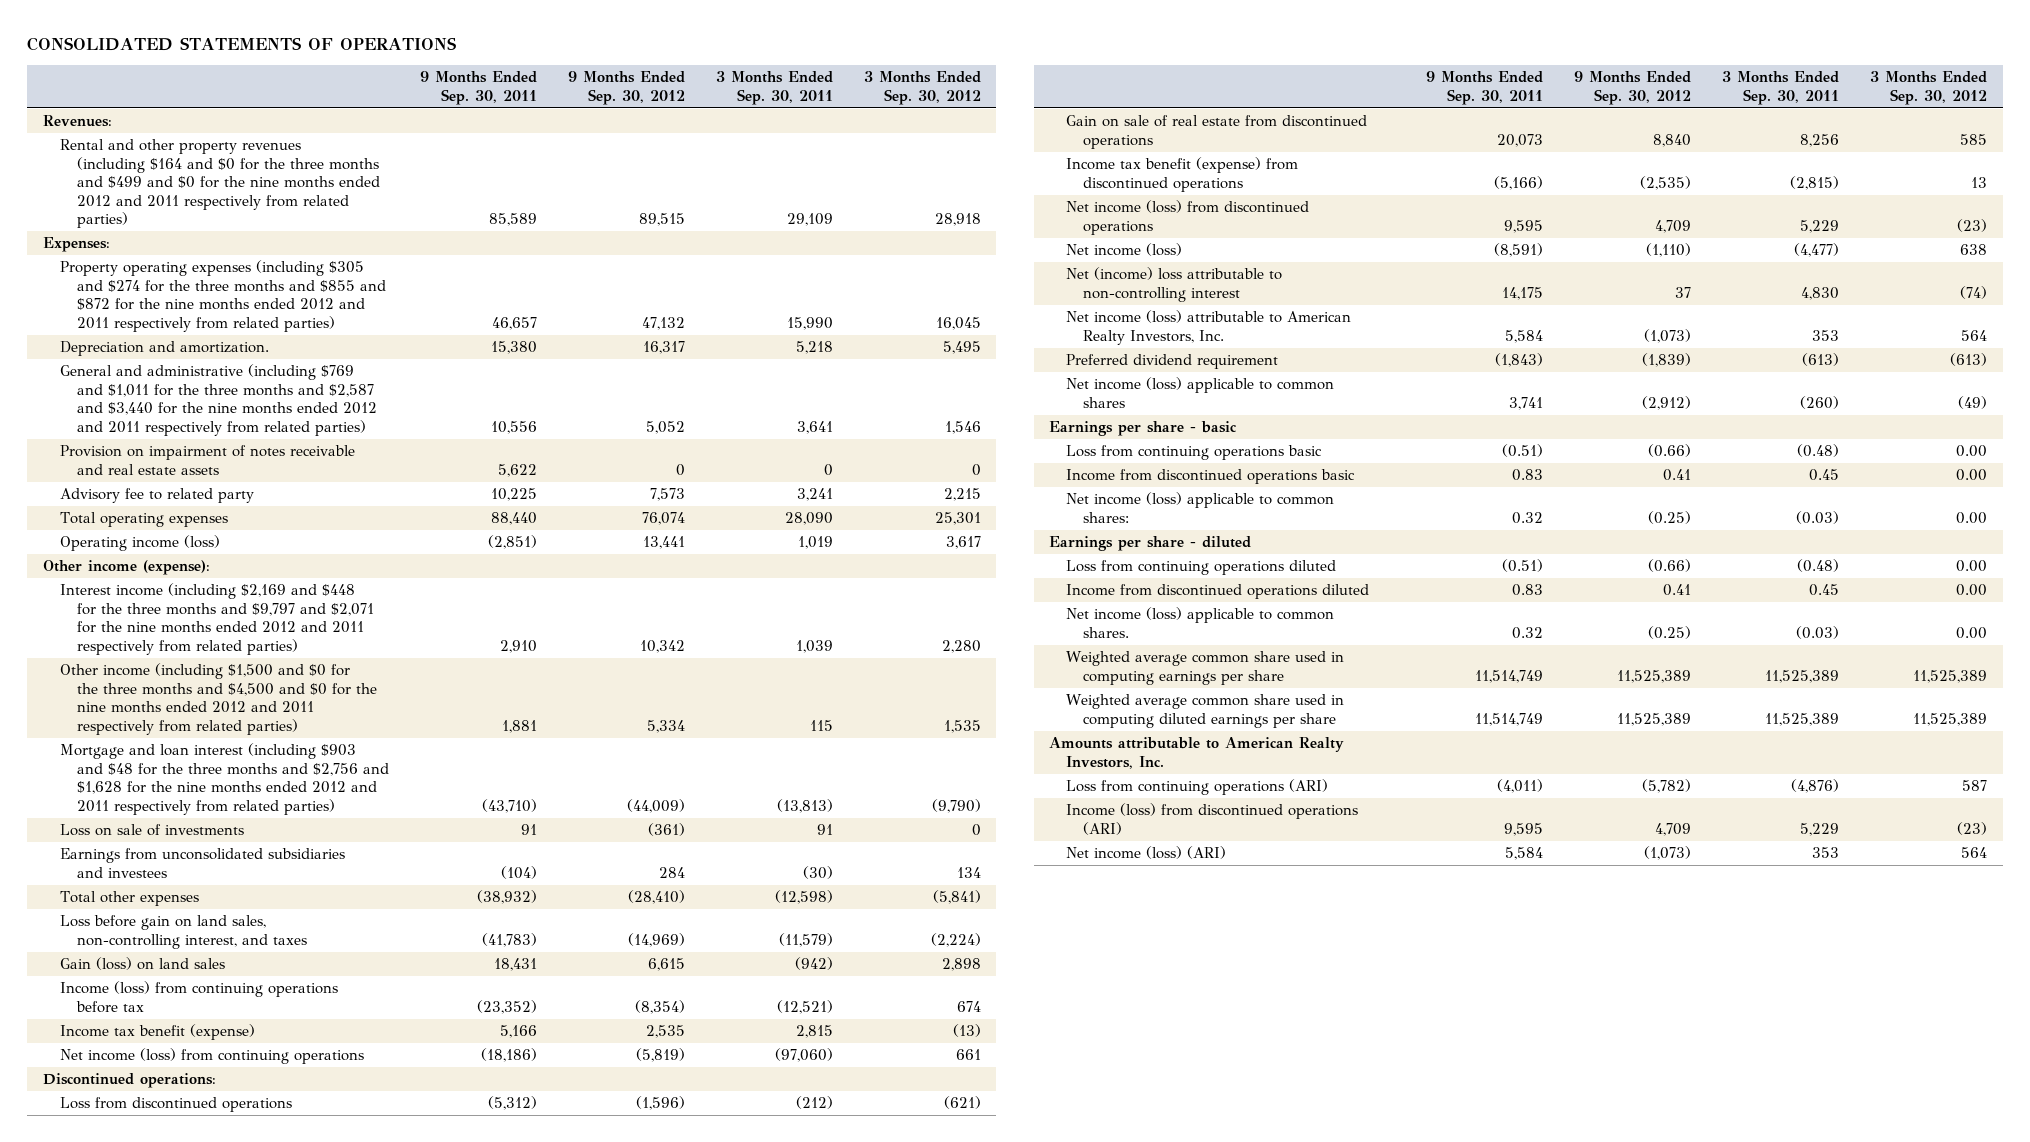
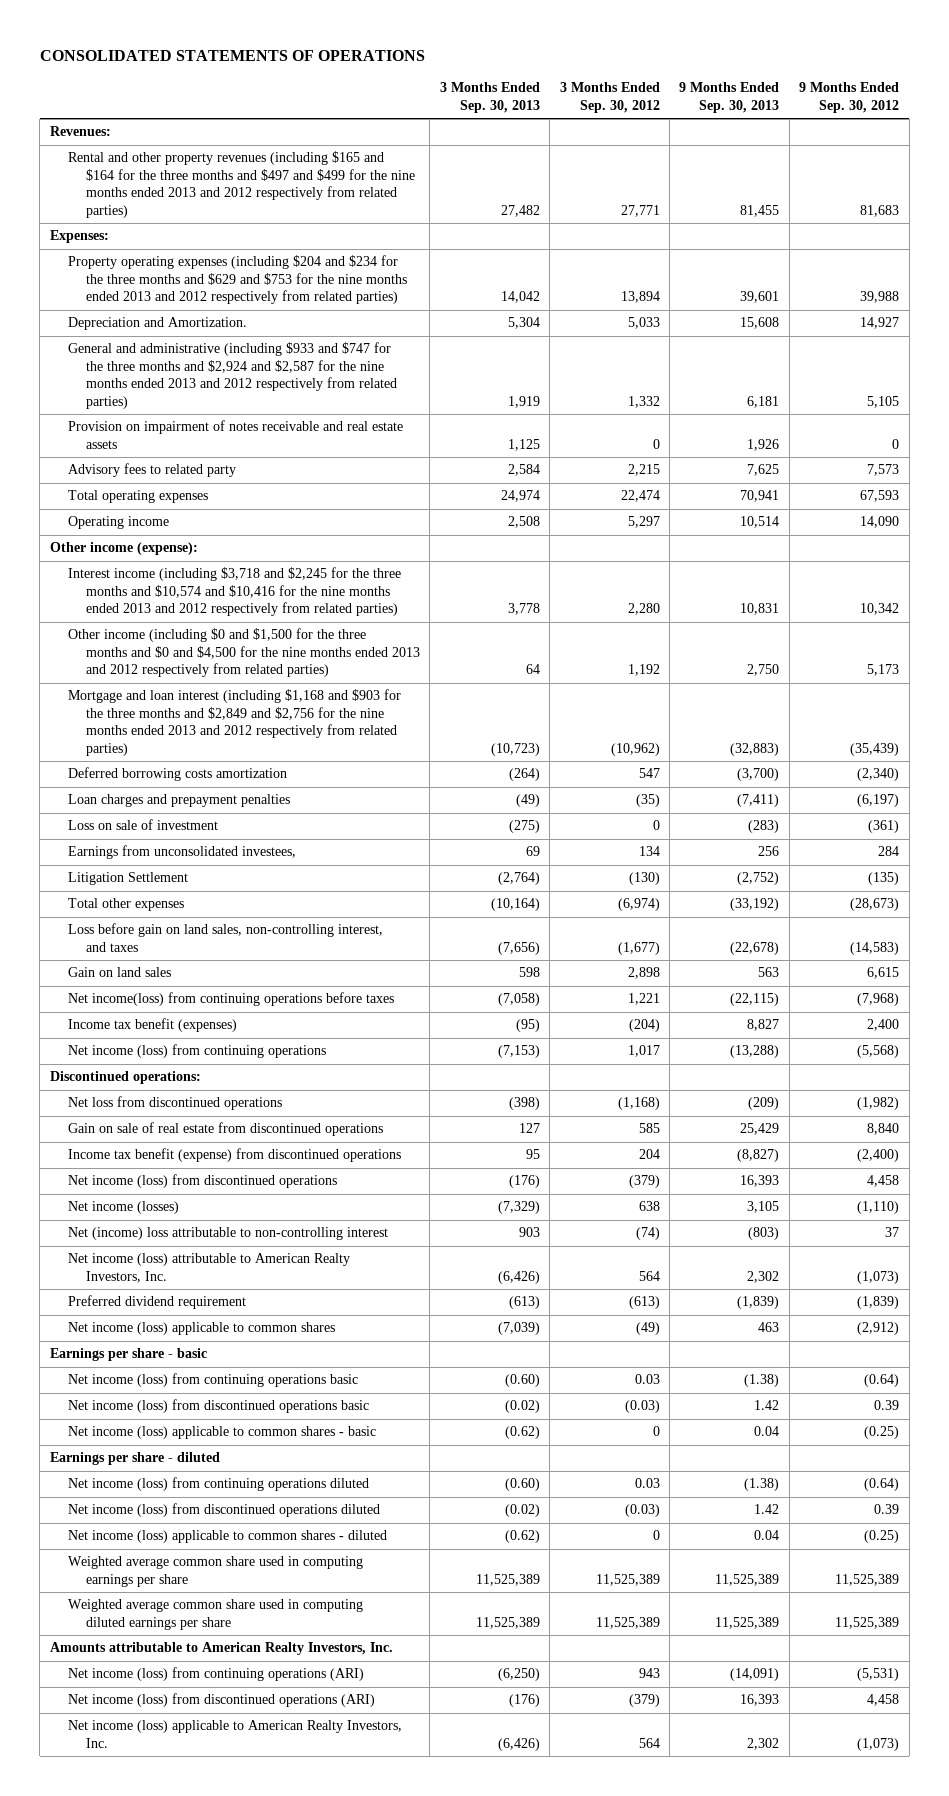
- | 9 Months Ended Sep. 30, 2011 | 9 Months Ended Sep. 30, 2012 | 3 Months Ended Sep. 30, 2011 | 3 Months Ended Sep. 30, 2012
+ | 3 Months Ended Sep. 30, 2013 | 3 Months Ended Sep. 30, 2012 | 9 Months Ended Sep. 30, 2013 | 9 Months Ended Sep. 30, 2012
- Rental and other property revenues (including $164 and $0 for the three months and $499 and $0 for the nine months ended 2012 and 2011 respectively from related parties) | 85,589 | 89,515 | 29,109 | 28,918
+ Rental and other property revenues (including $165 and $164 for the three months and $497 and $499 for the nine months ended 2013 and 2012 respectively from related parties) | 27,482 | 27,771 | 81,455 | 81,683
- Property operating expenses (including $305 and $274 for the three months and $855 and $872 for the nine months ended 2012 and 2011 respectively from related parties) | 46,657 | 47,132 | 15,990 | 16,045
- Depreciation and amortization. | 15,380 | 16,317 | 5,218 | 5,495
- General and administrative (including $769 and $1,011 for the three months and $2,587 and $3,440 for the nine months ended 2012 and 2011 respectively from related parties) | 10,556 | 5,052 | 3,641 | 1,546
+ Property operating expenses (including $204 and $234 for the three months and $629 and $753 for the nine months ended 2013 and 2012 respectively from related parties) | 14,042 | 13,894 | 39,601 | 39,988
+ Depreciation and Amortization. | 5,304 | 5,033 | 15,608 | 14,927
+ General and administrative (including $933 and $747 for the three months and $2,924 and $2,587 for the nine months ended 2013 and 2012 respectively from related parties) | 1,919 | 1,332 | 6,181 | 5,105
- Advisory fee to related party | 10,225 | 7,573 | 3,241 | 2,215
- Total operating expenses | 88,440 | 76,074 | 28,090 | 25,301
- Operating income (loss) | (2,851) | 13,441 | 1,019 | 3,617
+ Advisory fees to related party | 2,584 | 2,215 | 7,625 | 7,573
+ Total operating expenses | 24,974 | 22,474 | 70,941 | 67,593
+ Operating income | 2,508 | 5,297 | 10,514 | 14,090
- Interest income (including $2,169 and $448 for the three months and $9,797 and $2,071 for the nine months ended 2012 and 2011 respectively from related parties) | 2,910 | 10,342 | 1,039 | 2,280
- Other income (including $1,500 and $0 for the three months and $4,500 and $0 for the nine months ended 2012 and 2011 respectively from related parties) | 1,881 | 5,334 | 115 | 1,535
- Mortgage and loan interest (including $903 and $48 for the three months and $2,756 and $1,628 for the nine months ended 2012 and 2011 respectively from related parties) | (43,710) | (44,009) | (13,813) | (9,790)
- Loss on sale of investments | 91 | (361) | 91 | 0
- Earnings from unconsolidated subsidiaries and investees | (104) | 284 | (30) | 134
- Total other expenses | (38,932) | (28,410) | (12,598) | (5,841)
- Loss before gain on land sales, non-controlling interest, and taxes | (41,783) | (14,969) | (11,579) | (2,224)
- Gain (loss) on land sales | 18,431 | 6,615 | (942) | 2,898
- Income (loss) from continuing operations before tax | (23,352) | (8,354) | (12,521) | 674
- Income tax benefit (expense) | 5,166 | 2,535 | 2,815 | (13)
- Net income (loss) from continuing operations | (18,186) | (5,819) | (97,060) | 661
+ Interest income (including $3,718 and $2,245 for the three months and $10,574 and $10,416 for the nine months ended 2013 and 2012 respectively from related parties) | 3,778 | 2,280 | 10,831 | 10,342
+ Other income (including $0 and $1,500 for the three months and $0 and $4,500 for the nine months ended 2013 and 2012 respectively from related parties) | 64 | 1,192 | 2,750 | 5,173
+ Mortgage and loan interest (including $1,168 and $903 for the three months and $2,849 and $2,756 for the nine months ended 2013 and 2012 respectively from related parties) | (10,723) | (10,962) | (32,883) | (35,439)
+ Deferred borrowing costs amortization | (264) | 547 | (3,700) | (2,340)
+ Loan charges and prepayment penalties | (49) | (35) | (7,411) | (6,197)
+ Loss on sale of investment | (275) | 0 | (283) | (361)
+ Earnings from unconsolidated investees, | 69 | 134 | 256 | 284
+ Litigation Settlement | (2,764) | (130) | (2,752) | (135)
+ Total other expenses | (10,164) | (6,974) | (33,192) | (28,673)
+ Loss before gain on land sales, non-controlling interest, and taxes | (7,656) | (1,677) | (22,678) | (14,583)
+ Gain on land sales | 598 | 2,898 | 563 | 6,615
+ Net income(loss) from continuing operations before taxes | (7,058) | 1,221 | (22,115) | (7,968)
+ Income tax benefit (expenses) | (95) | (204) | 8,827 | 2,400
+ Net income (loss) from continuing operations | (7,153) | 1,017 | (13,288) | (5,568)
- Loss from discontinued operations | (5,312) | (1,596) | (212) | (621)
+ Net loss from discontinued operations | (398) | (1,168) | (209) | (1,982)
- Income tax benefit (expense) from discontinued operations | (5,166) | (2,535) | (2,815) | 13
- Net income (loss) from discontinued operations | 9,595 | 4,709 | 5,229 | (23)
- Net income (loss) | (8,591) | (1,110) | (4,477) | 638
+ Income tax benefit (expense) from discontinued operations | 95 | 204 | (8,827) | (2,400)
+ Net income (loss) from discontinued operations | (176) | (379) | 16,393 | 4,458
+ Net income (losses) | (7,329) | 638 | 3,105 | (1,110)
- Loss from continuing operations basic | (0.51) | (0.66) | (0.48) | 0.00
- Income from discontinued operations basic | 0.83 | 0.41 | 0.45 | 0.00
- Net income (loss) applicable to common shares: | 0.32 | (0.25) | (0.03) | 0.00
+ Net income (loss) from continuing operations basic | (0.60) | 0.03 | (1.38) | (0.64)
+ Net income (loss) from discontinued operations basic | (0.02) | (0.03) | 1.42 | 0.39
+ Net income (loss) applicable to common shares - basic | (0.62) | 0 | 0.04 | (0.25)
- Loss from continuing operations diluted | (0.51) | (0.66) | (0.48) | 0.00
- Income from discontinued operations diluted | 0.83 | 0.41 | 0.45 | 0.00
- Net income (loss) applicable to common shares. | 0.32 | (0.25) | (0.03) | 0.00
+ Net income (loss) from continuing operations diluted | (0.60) | 0.03 | (1.38) | (0.64)
+ Net income (loss) from discontinued operations diluted | (0.02) | (0.03) | 1.42 | 0.39
+ Net income (loss) applicable to common shares - diluted | (0.62) | 0 | 0.04 | (0.25)
- Loss from continuing operations (ARI) | (4,011) | (5,782) | (4,876) | 587
- Income (loss) from discontinued operations (ARI) | 9,595 | 4,709 | 5,229 | (23)
- Net income (loss) (ARI) | 5,584 | (1,073) | 353 | 564
+ Net income (loss) from continuing operations (ARI) | (6,250) | 943 | (14,091) | (5,531)
+ Net income (loss) from discontinued operations (ARI) | (176) | (379) | 16,393 | 4,458
+ Net income (loss) applicable to American Realty Investors, Inc. | (6,426) | 564 | 2,302 | (1,073)

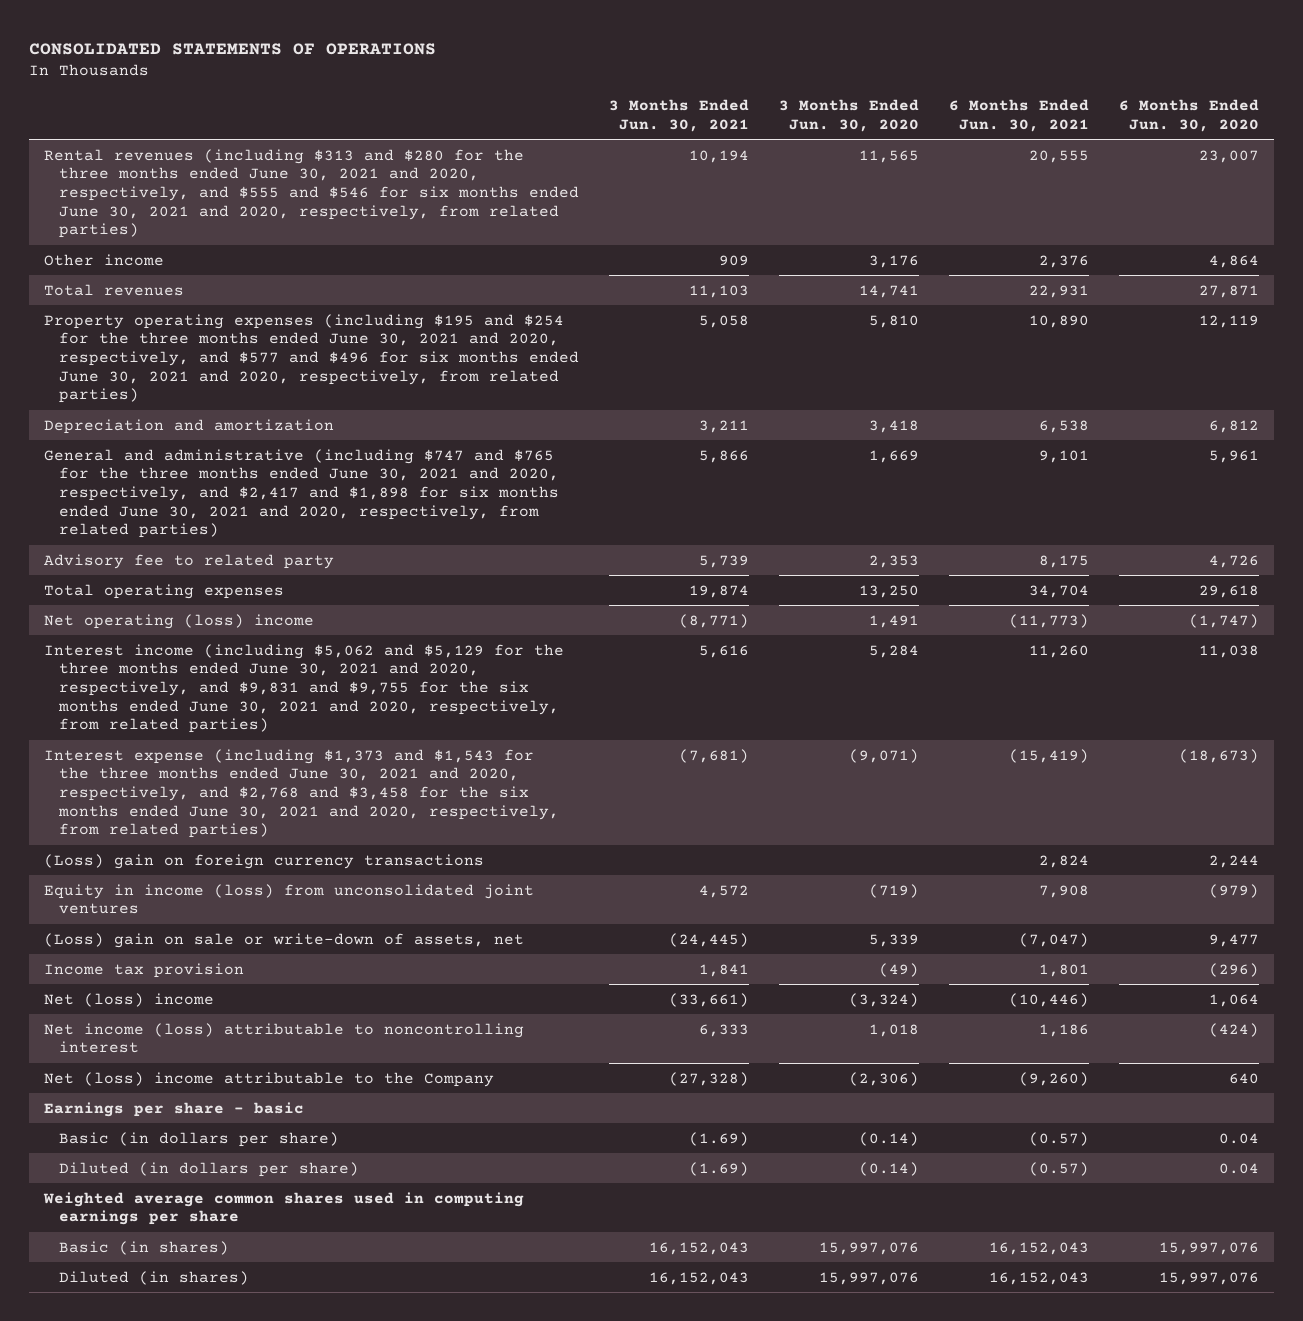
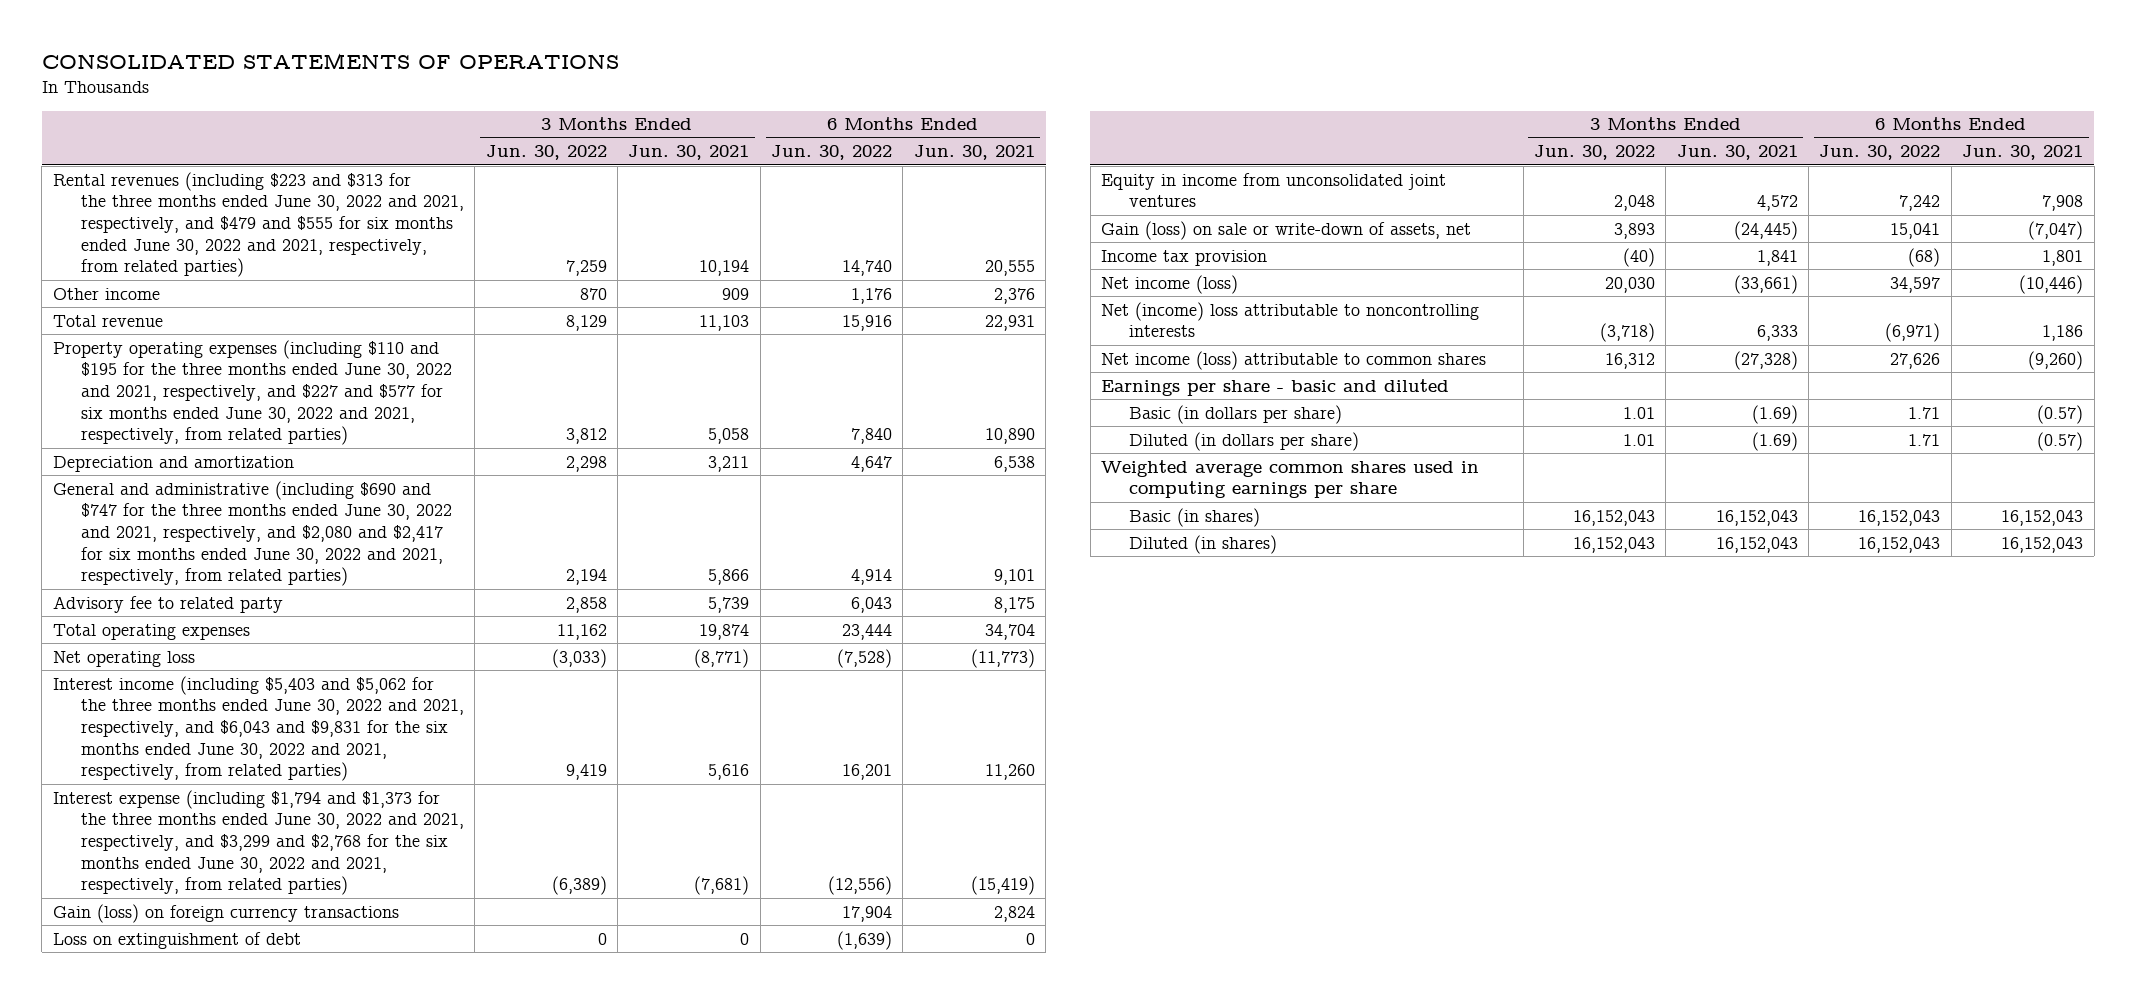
- | 3 Months Ended Jun. 30, 2021 | 3 Months Ended Jun. 30, 2020 | 6 Months Ended Jun. 30, 2021 | 6 Months Ended Jun. 30, 2020
+ | 3 Months Ended Jun. 30, 2022 | 3 Months Ended Jun. 30, 2021 | 6 Months Ended Jun. 30, 2022 | 6 Months Ended Jun. 30, 2021
- Rental revenues (including $313 and $280 for the three months ended June 30, 2021 and 2020, respectively, and $555 and $546 for six months ended June 30, 2021 and 2020, respectively, from related parties) | 10,194 | 11,565 | 20,555 | 23,007
+ Rental revenues (including $223 and $313 for the three months ended June 30, 2022 and 2021, respectively, and $479 and $555 for six months ended June 30, 2022 and 2021, respectively, from related parties) | 7,259 | 10,194 | 14,740 | 20,555
- Total revenues | 11,103 | 14,741 | 22,931 | 27,871
- Property operating expenses (including $195 and $254 for the three months ended June 30, 2021 and 2020, respectively, and $577 and $496 for six months ended June 30, 2021 and 2020, respectively, from related parties) | 5,058 | 5,810 | 10,890 | 12,119
+ Total revenue | 8,129 | 11,103 | 15,916 | 22,931
+ Property operating expenses (including $110 and $195 for the three months ended June 30, 2022 and 2021, respectively, and $227 and $577 for six months ended June 30, 2022 and 2021, respectively, from related parties) | 3,812 | 5,058 | 7,840 | 10,890
- General and administrative (including $747 and $765 for the three months ended June 30, 2021 and 2020, respectively, and $2,417 and $1,898 for six months ended June 30, 2021 and 2020, respectively, from related parties) | 5,866 | 1,669 | 9,101 | 5,961
+ General and administrative (including $690 and $747 for the three months ended June 30, 2022 and 2021, respectively, and $2,080 and $2,417 for six months ended June 30, 2022 and 2021, respectively, from related parties) | 2,194 | 5,866 | 4,914 | 9,101
- Net operating (loss) income | (8,771) | 1,491 | (11,773) | (1,747)
- Interest income (including $5,062 and $5,129 for the three months ended June 30, 2021 and 2020, respectively, and $9,831 and $9,755 for the six months ended June 30, 2021 and 2020, respectively, from related parties) | 5,616 | 5,284 | 11,260 | 11,038
- Interest expense (including $1,373 and $1,543 for the three months ended June 30, 2021 and 2020, respectively, and $2,768 and $3,458 for the six months ended June 30, 2021 and 2020, respectively, from related parties) | (7,681) | (9,071) | (15,419) | (18,673)
- (Loss) gain on foreign currency transactions | | | 2,824 | 2,244
- Equity in income (loss) from unconsolidated joint ventures | 4,572 | (719) | 7,908 | (979)
- (Loss) gain on sale or write-down of assets, net | (24,445) | 5,339 | (7,047) | 9,477
+ Net operating loss | (3,033) | (8,771) | (7,528) | (11,773)
+ Interest income (including $5,403 and $5,062 for the three months ended June 30, 2022 and 2021, respectively, and $6,043 and $9,831 for the six months ended June 30, 2022 and 2021, respectively, from related parties) | 9,419 | 5,616 | 16,201 | 11,260
+ Interest expense (including $1,794 and $1,373 for the three months ended June 30, 2022 and 2021, respectively, and $3,299 and $2,768 for the six months ended June 30, 2022 and 2021, respectively, from related parties) | (6,389) | (7,681) | (12,556) | (15,419)
+ Gain (loss) on foreign currency transactions | | | 17,904 | 2,824
+ Loss on extinguishment of debt | 0 | 0 | (1,639) | 0
+ Equity in income from unconsolidated joint ventures | 2,048 | 4,572 | 7,242 | 7,908
+ Gain (loss) on sale or write-down of assets, net | 3,893 | (24,445) | 15,041 | (7,047)
- Net (loss) income | (33,661) | (3,324) | (10,446) | 1,064
- Net income (loss) attributable to noncontrolling interest | 6,333 | 1,018 | 1,186 | (424)
- Net (loss) income attributable to the Company | (27,328) | (2,306) | (9,260) | 640
- Earnings per share - basic
+ Net income (loss) | 20,030 | (33,661) | 34,597 | (10,446)
+ Net (income) loss attributable to noncontrolling interests | (3,718) | 6,333 | (6,971) | 1,186
+ Net income (loss) attributable to common shares | 16,312 | (27,328) | 27,626 | (9,260)
+ Earnings per share - basic and diluted

